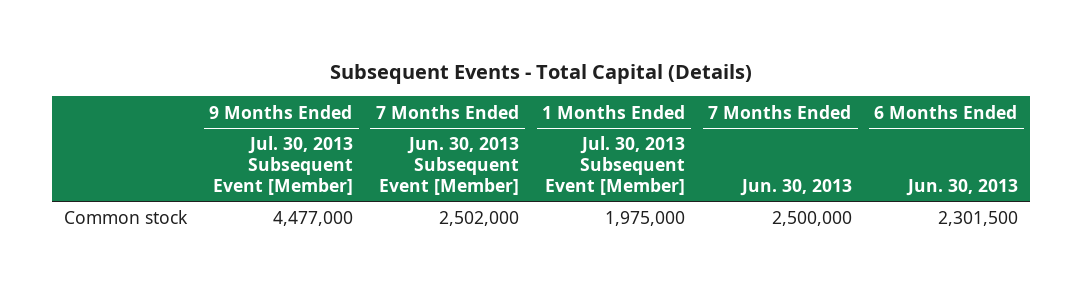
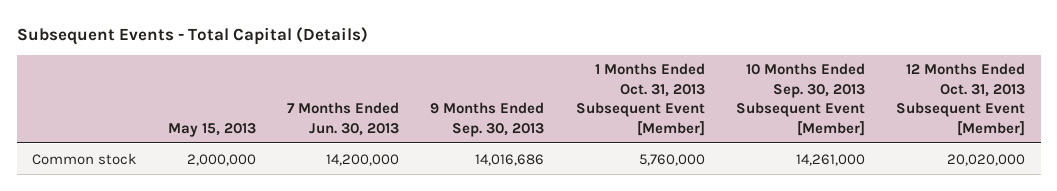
- | 9 Months Ended Jul. 30, 2013 Subsequent Event [Member] | 7 Months Ended Jun. 30, 2013 Subsequent Event [Member] | 1 Months Ended Jul. 30, 2013 Subsequent Event [Member] | 7 Months Ended Jun. 30, 2013 | 6 Months Ended Jun. 30, 2013
+ | May 15, 2013 | 7 Months Ended Jun. 30, 2013 | 9 Months Ended Sep. 30, 2013 | 1 Months Ended Oct. 31, 2013 Subsequent Event [Member] | 10 Months Ended Sep. 30, 2013 Subsequent Event [Member] | 12 Months Ended Oct. 31, 2013 Subsequent Event [Member]
- Common stock | 4,477,000 | 2,502,000 | 1,975,000 | 2,500,000 | 2,301,500
+ Common stock | 2,000,000 | 14,200,000 | 14,016,686 | 5,760,000 | 14,261,000 | 20,020,000

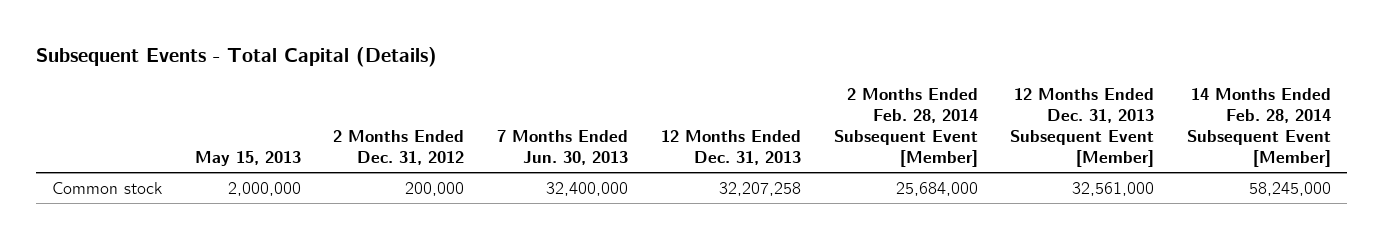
- | May 15, 2013 | 7 Months Ended Jun. 30, 2013 | 9 Months Ended Sep. 30, 2013 | 1 Months Ended Oct. 31, 2013 Subsequent Event [Member] | 10 Months Ended Sep. 30, 2013 Subsequent Event [Member] | 12 Months Ended Oct. 31, 2013 Subsequent Event [Member]
+ | May 15, 2013 | 2 Months Ended Dec. 31, 2012 | 7 Months Ended Jun. 30, 2013 | 12 Months Ended Dec. 31, 2013 | 2 Months Ended Feb. 28, 2014 Subsequent Event [Member] | 12 Months Ended Dec. 31, 2013 Subsequent Event [Member] | 14 Months Ended Feb. 28, 2014 Subsequent Event [Member]
- Common stock | 2,000,000 | 14,200,000 | 14,016,686 | 5,760,000 | 14,261,000 | 20,020,000
+ Common stock | 2,000,000 | 200,000 | 32,400,000 | 32,207,258 | 25,684,000 | 32,561,000 | 58,245,000

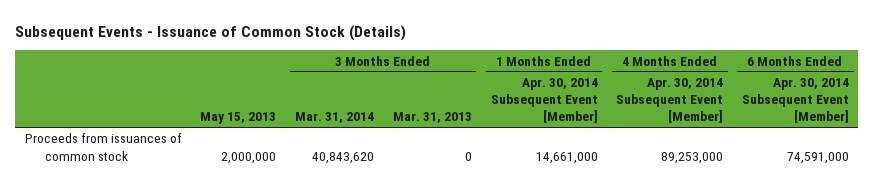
- Subsequent Events - Total Capital (Details)
+ Subsequent Events - Issuance of Common Stock (Details)
- | May 15, 2013 | 2 Months Ended Dec. 31, 2012 | 7 Months Ended Jun. 30, 2013 | 12 Months Ended Dec. 31, 2013 | 2 Months Ended Feb. 28, 2014 Subsequent Event [Member] | 12 Months Ended Dec. 31, 2013 Subsequent Event [Member] | 14 Months Ended Feb. 28, 2014 Subsequent Event [Member]
+ | May 15, 2013 | 3 Months Ended Mar. 31, 2014 | 3 Months Ended Mar. 31, 2013 | 1 Months Ended Apr. 30, 2014 Subsequent Event [Member] | 4 Months Ended Apr. 30, 2014 Subsequent Event [Member] | 6 Months Ended Apr. 30, 2014 Subsequent Event [Member]
- Common stock | 2,000,000 | 200,000 | 32,400,000 | 32,207,258 | 25,684,000 | 32,561,000 | 58,245,000
+ Proceeds from issuances of common stock | 2,000,000 | 40,843,620 | 0 | 14,661,000 | 89,253,000 | 74,591,000

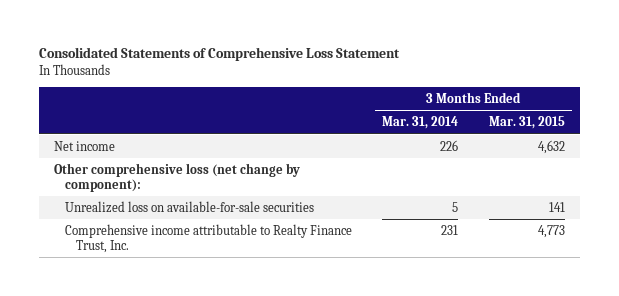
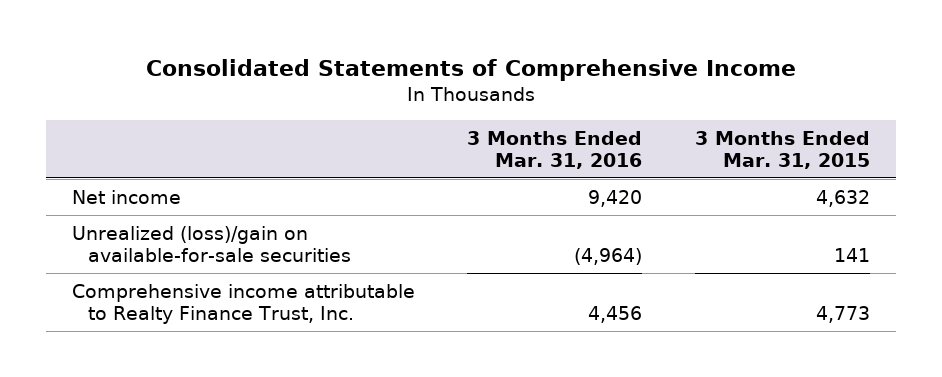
- Consolidated Statements of Comprehensive Loss Statement
+ Consolidated Statements of Comprehensive Income
- | 3 Months Ended Mar. 31, 2014 | 3 Months Ended Mar. 31, 2015
+ | 3 Months Ended Mar. 31, 2016 | 3 Months Ended Mar. 31, 2015
- Other comprehensive loss (net change by component):
- Unrealized loss on available-for-sale securities | 5 | 141
+ Unrealized (loss)/gain on available-for-sale securities | (4,964) | 141

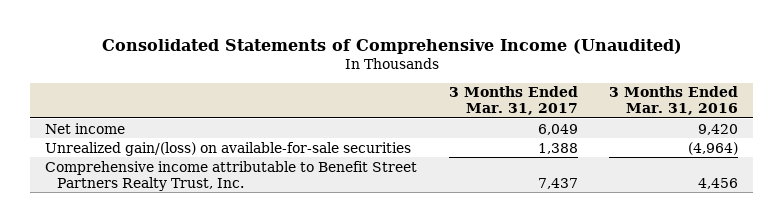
- Consolidated Statements of Comprehensive Income
+ Consolidated Statements of Comprehensive Income (Unaudited)
- | 3 Months Ended Mar. 31, 2016 | 3 Months Ended Mar. 31, 2015
+ | 3 Months Ended Mar. 31, 2017 | 3 Months Ended Mar. 31, 2016
- Unrealized (loss)/gain on available-for-sale securities | (4,964) | 141
- Comprehensive income attributable to Realty Finance Trust, Inc. | 4,456 | 4,773
+ Unrealized gain/(loss) on available-for-sale securities | 1,388 | (4,964)
+ Comprehensive income attributable to Benefit Street Partners Realty Trust, Inc. | 7,437 | 4,456

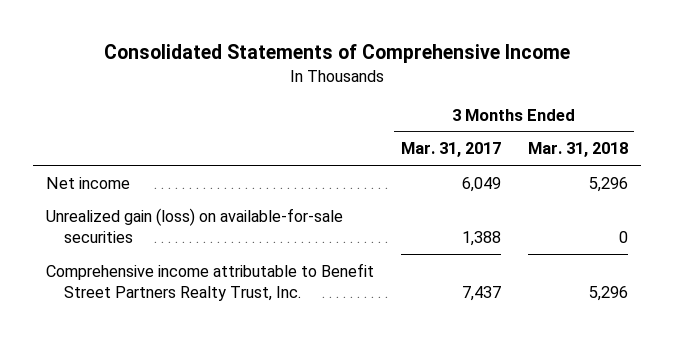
- Consolidated Statements of Comprehensive Income (Unaudited)
+ Consolidated Statements of Comprehensive Income
- | 3 Months Ended Mar. 31, 2017 | 3 Months Ended Mar. 31, 2016
+ | 3 Months Ended Mar. 31, 2017 | 3 Months Ended Mar. 31, 2018
- Unrealized gain/(loss) on available-for-sale securities | 1,388 | (4,964)
+ Unrealized gain (loss) on available-for-sale securities | 1,388 | 0

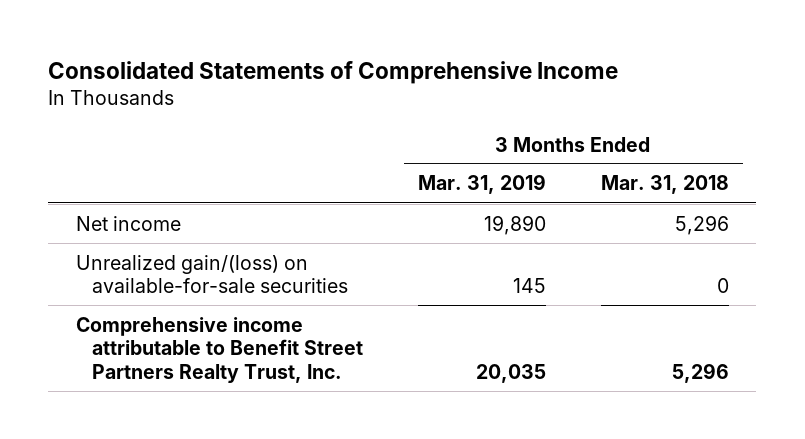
- | 3 Months Ended Mar. 31, 2017 | 3 Months Ended Mar. 31, 2018
+ | 3 Months Ended Mar. 31, 2019 | 3 Months Ended Mar. 31, 2018
- Unrealized gain (loss) on available-for-sale securities | 1,388 | 0
+ Unrealized gain/(loss) on available-for-sale securities | 145 | 0

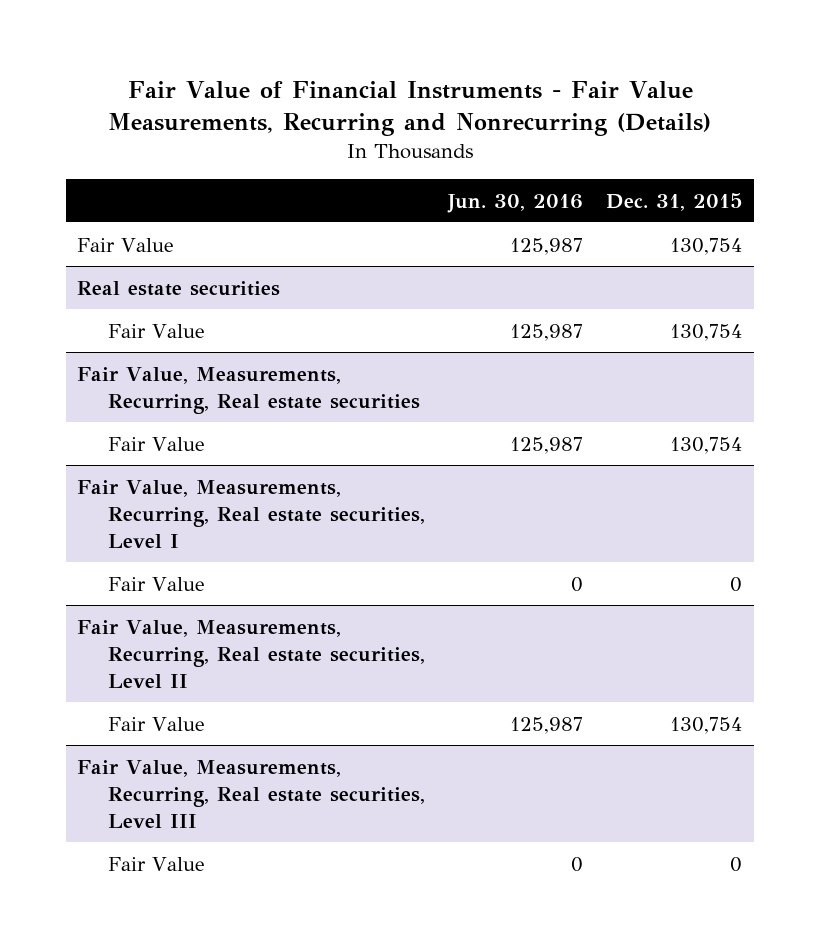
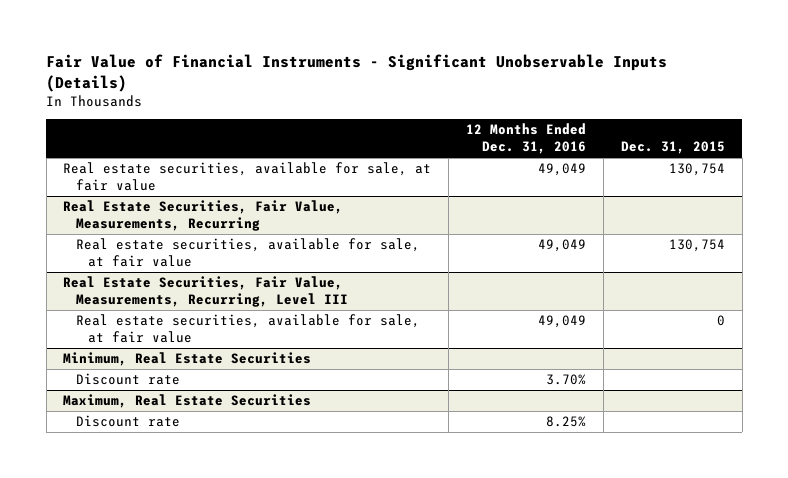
- Fair Value of Financial Instruments - Fair Value Measurements, Recurring and Nonrecurring (Details)
+ Fair Value of Financial Instruments - Significant Unobservable Inputs (Details)
- | Jun. 30, 2016 | Dec. 31, 2015
+ | 12 Months Ended Dec. 31, 2016 | Dec. 31, 2015
- Fair Value | 125,987 | 130,754
- Real estate securities
- Fair Value | 125,987 | 130,754
- Fair Value, Measurements, Recurring, Real estate securities
- Fair Value | 125,987 | 130,754
- Fair Value, Measurements, Recurring, Real estate securities, Level I
- Fair Value | 0 | 0
- Fair Value, Measurements, Recurring, Real estate securities, Level II
- Fair Value | 125,987 | 130,754
- Fair Value, Measurements, Recurring, Real estate securities, Level III
- Fair Value | 0 | 0
+ Real estate securities, available for sale, at fair value | 49,049 | 130,754
+ Real Estate Securities, Fair Value, Measurements, Recurring
+ Real estate securities, available for sale, at fair value | 49,049 | 130,754
+ Real Estate Securities, Fair Value, Measurements, Recurring, Level III
+ Real estate securities, available for sale, at fair value | 49,049 | 0
+ Minimum, Real Estate Securities
+ Discount rate | 3.70% |
+ Maximum, Real Estate Securities
+ Discount rate | 8.25% |

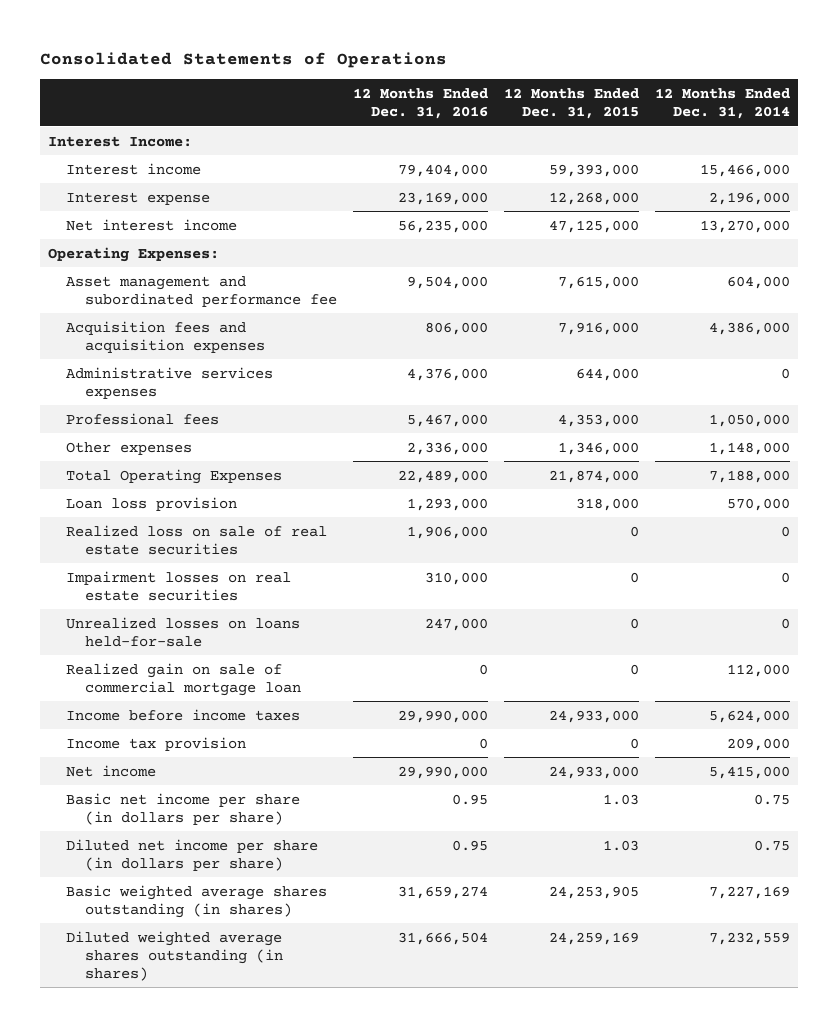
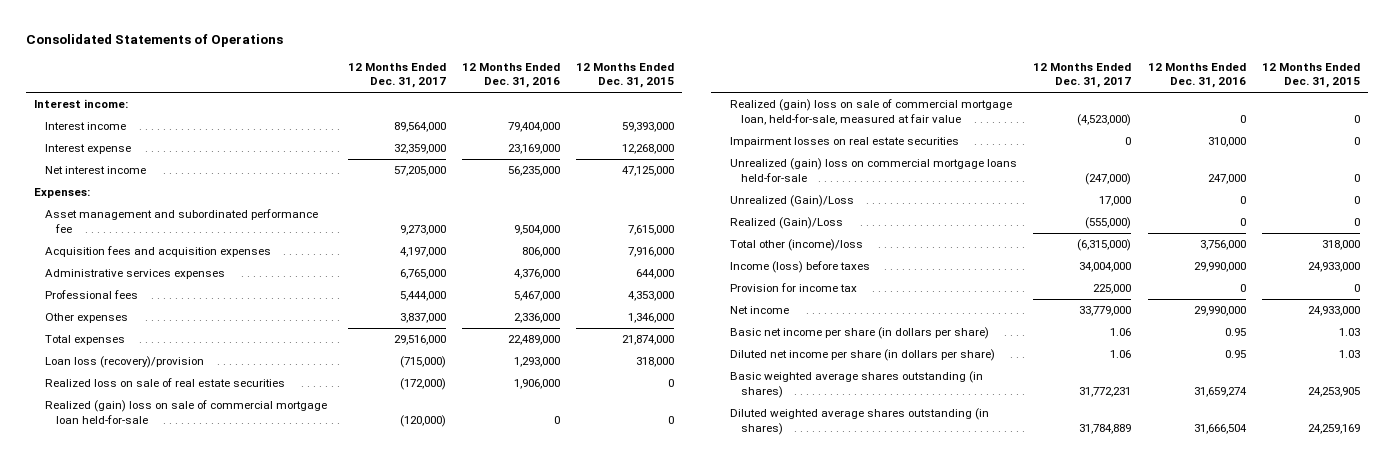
- | 12 Months Ended Dec. 31, 2016 | 12 Months Ended Dec. 31, 2015 | 12 Months Ended Dec. 31, 2014
+ | 12 Months Ended Dec. 31, 2017 | 12 Months Ended Dec. 31, 2016 | 12 Months Ended Dec. 31, 2015
- Interest Income:
+ Interest income:
- Operating Expenses:
+ Expenses:
- Total Operating Expenses | 22,489,000 | 21,874,000 | 7,188,000
- Loan loss provision | 1,293,000 | 318,000 | 570,000
+ Total expenses | 29,516,000 | 22,489,000 | 21,874,000
+ Loan loss (recovery)/provision | (715,000) | 1,293,000 | 318,000
+ Realized (gain) loss on sale of commercial mortgage loan held-for-sale | (120,000) | 0 | 0
+ Realized (gain) loss on sale of commercial mortgage loan, held-for-sale, measured at fair value | (4,523,000) | 0 | 0
- Unrealized losses on loans held-for-sale | 247,000 | 0 | 0
- Realized gain on sale of commercial mortgage loan | 0 | 0 | 112,000
- Income before income taxes | 29,990,000 | 24,933,000 | 5,624,000
- Income tax provision | 0 | 0 | 209,000
+ Unrealized (gain) loss on commercial mortgage loans held-for-sale | (247,000) | 247,000 | 0
+ Unrealized (Gain)/Loss | 17,000 | 0 | 0
+ Realized (Gain)/Loss | (555,000) | 0 | 0
+ Total other (income)/loss | (6,315,000) | 3,756,000 | 318,000
+ Income (loss) before taxes | 34,004,000 | 29,990,000 | 24,933,000
+ Provision for income tax | 225,000 | 0 | 0

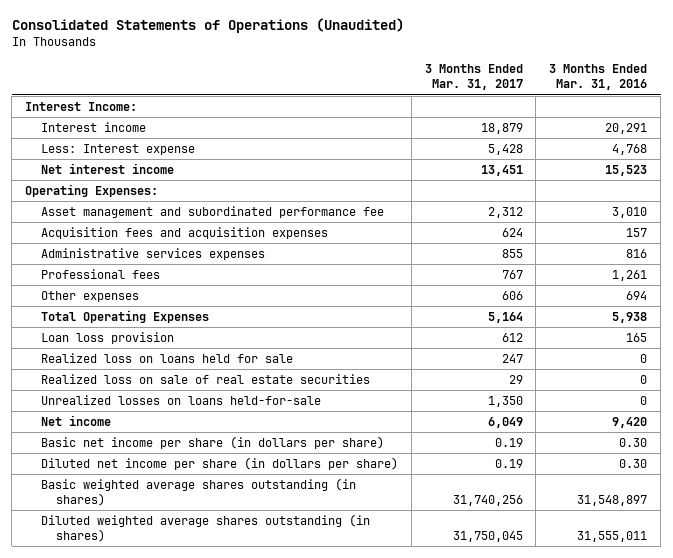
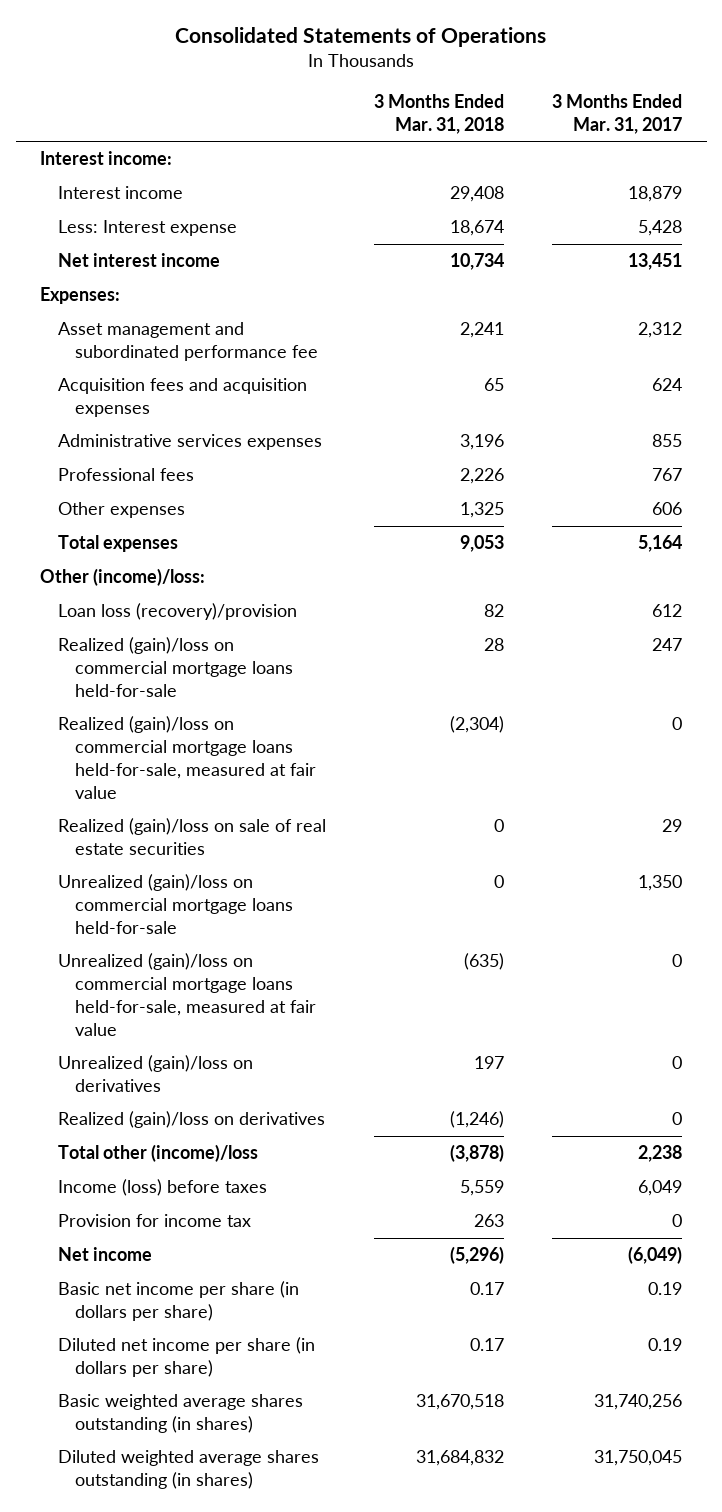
- Consolidated Statements of Operations (Unaudited)
+ Consolidated Statements of Operations
- | 3 Months Ended Mar. 31, 2017 | 3 Months Ended Mar. 31, 2016
+ | 3 Months Ended Mar. 31, 2018 | 3 Months Ended Mar. 31, 2017
- Interest Income:
+ Interest income:
- Operating Expenses:
+ Expenses:
- Total Operating Expenses | 5,164 | 5,938
- Loan loss provision | 612 | 165
- Realized loss on loans held for sale | 247 | 0
- Realized loss on sale of real estate securities | 29 | 0
- Unrealized losses on loans held-for-sale | 1,350 | 0
- Net income | 6,049 | 9,420
+ Total expenses | 9,053 | 5,164
+ Other (income)/loss:
+ Loan loss (recovery)/provision | 82 | 612
+ Realized (gain)/loss on commercial mortgage loans held-for-sale | 28 | 247
+ Realized (gain)/loss on commercial mortgage loans held-for-sale, measured at fair value | (2,304) | 0
+ Realized (gain)/loss on sale of real estate securities | 0 | 29
+ Unrealized (gain)/loss on commercial mortgage loans held-for-sale | 0 | 1,350
+ Unrealized (gain)/loss on commercial mortgage loans held-for-sale, measured at fair value | (635) | 0
+ Unrealized (gain)/loss on derivatives | 197 | 0
+ Realized (gain)/loss on derivatives | (1,246) | 0
+ Total other (income)/loss | (3,878) | 2,238
+ Income (loss) before taxes | 5,559 | 6,049
+ Provision for income tax | 263 | 0
+ Net income | (5,296) | (6,049)

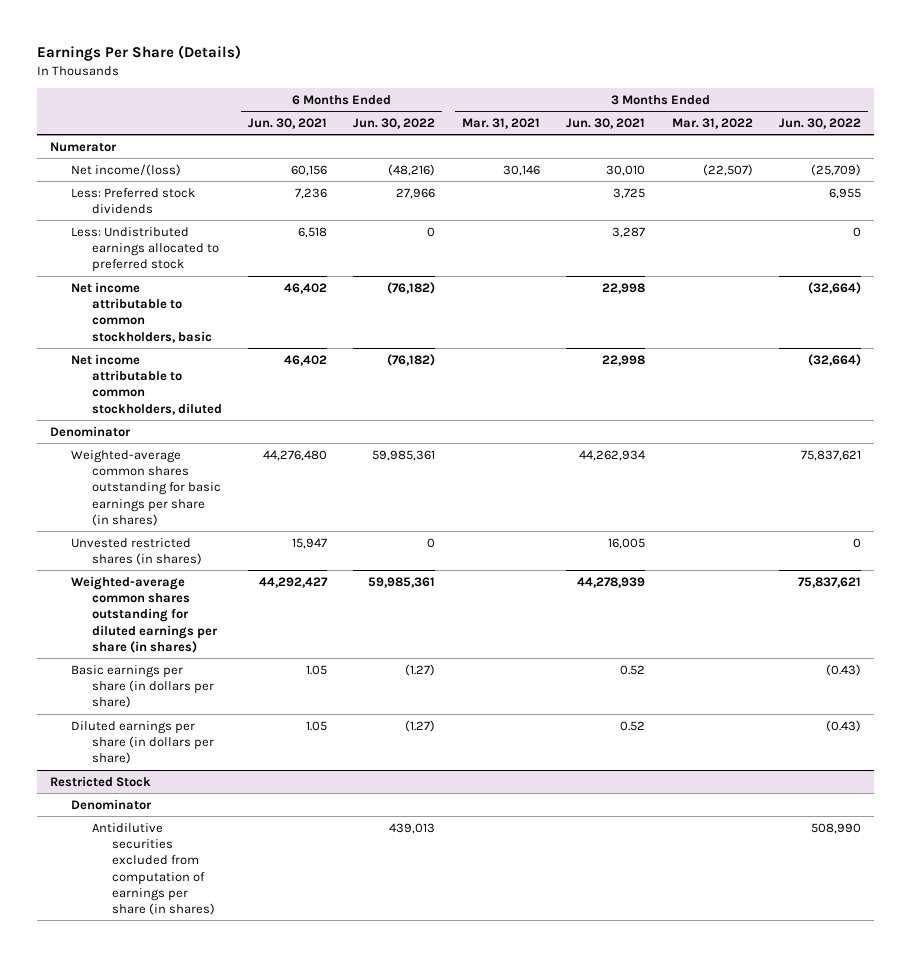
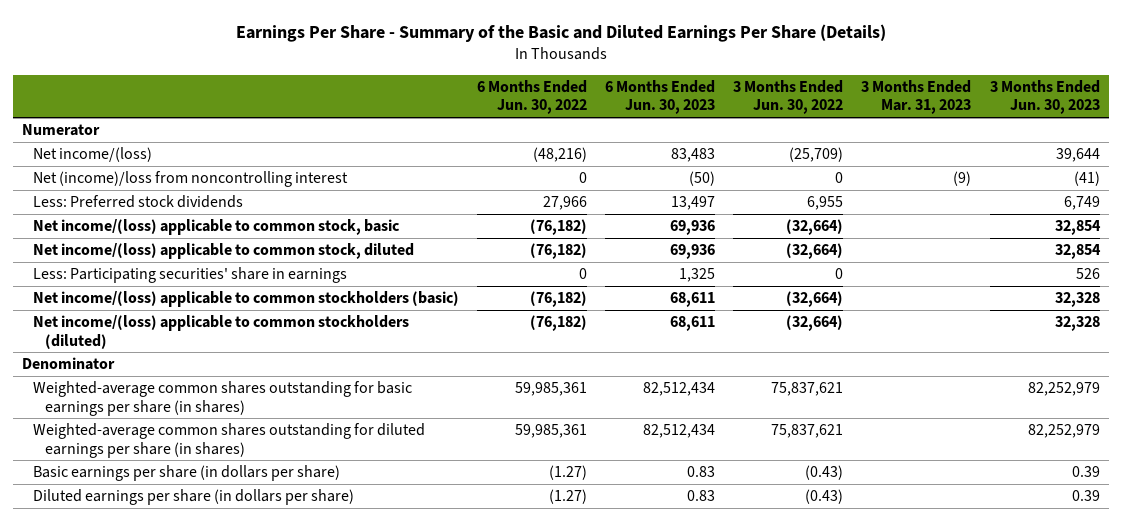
- Earnings Per Share (Details)
+ Earnings Per Share - Summary of the Basic and Diluted Earnings Per Share (Details)
- | 6 Months Ended Jun. 30, 2021 | 6 Months Ended Jun. 30, 2022 | 3 Months Ended Mar. 31, 2021 | 3 Months Ended Jun. 30, 2021 | 3 Months Ended Mar. 31, 2022 | 3 Months Ended Jun. 30, 2022
+ | 6 Months Ended Jun. 30, 2022 | 6 Months Ended Jun. 30, 2023 | 3 Months Ended Jun. 30, 2022 | 3 Months Ended Mar. 31, 2023 | 3 Months Ended Jun. 30, 2023
+ Net (income)/loss from noncontrolling interest | 0 | (50) | 0 | (9) | (41)
- Less: Undistributed earnings allocated to preferred stock | 6,518 | 0 | | 3,287 | | 0
- Net income attributable to common stockholders, basic | 46,402 | (76,182) | | 22,998 | | (32,664)
- Net income attributable to common stockholders, diluted | 46,402 | (76,182) | | 22,998 | | (32,664)
+ Net income/(loss) applicable to common stock, basic | (76,182) | 69,936 | (32,664) | | 32,854
+ Net income/(loss) applicable to common stock, diluted | (76,182) | 69,936 | (32,664) | | 32,854
+ Less: Participating securities' share in earnings | 0 | 1,325 | 0 | | 526
+ Net income/(loss) applicable to common stockholders (basic) | (76,182) | 68,611 | (32,664) | | 32,328
+ Net income/(loss) applicable to common stockholders (diluted) | (76,182) | 68,611 | (32,664) | | 32,328
- Unvested restricted shares (in shares) | 15,947 | 0 | | 16,005 | | 0
- Restricted Stock
- Denominator
- Antidilutive securities excluded from computation of earnings per share (in shares) | | 439,013 | | | | 508,990

